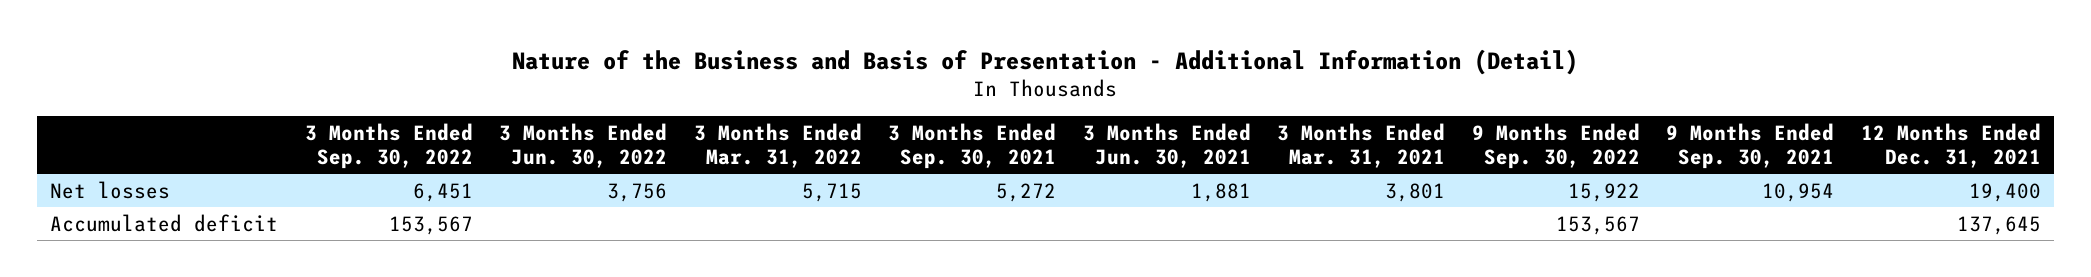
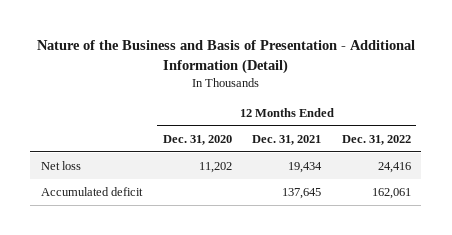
- | 3 Months Ended Sep. 30, 2022 | 3 Months Ended Jun. 30, 2022 | 3 Months Ended Mar. 31, 2022 | 3 Months Ended Sep. 30, 2021 | 3 Months Ended Jun. 30, 2021 | 3 Months Ended Mar. 31, 2021 | 9 Months Ended Sep. 30, 2022 | 9 Months Ended Sep. 30, 2021 | 12 Months Ended Dec. 31, 2021
+ | 12 Months Ended Dec. 31, 2020 | 12 Months Ended Dec. 31, 2021 | 12 Months Ended Dec. 31, 2022
- Net losses | 6,451 | 3,756 | 5,715 | 5,272 | 1,881 | 3,801 | 15,922 | 10,954 | 19,400
+ Net loss | 11,202 | 19,434 | 24,416

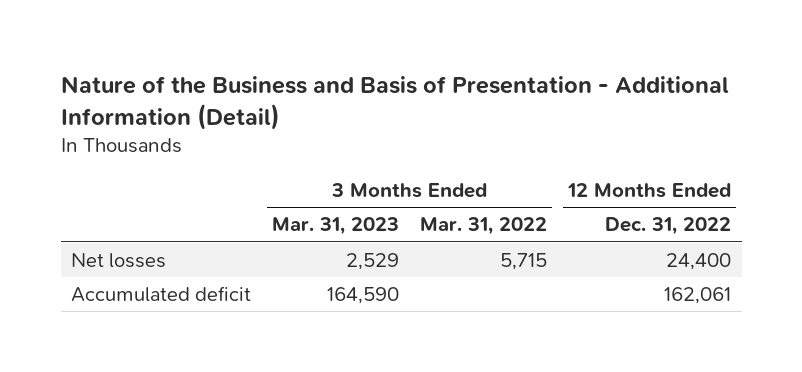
- | 12 Months Ended Dec. 31, 2020 | 12 Months Ended Dec. 31, 2021 | 12 Months Ended Dec. 31, 2022
+ | 3 Months Ended Mar. 31, 2023 | 3 Months Ended Mar. 31, 2022 | 12 Months Ended Dec. 31, 2022
- Net loss | 11,202 | 19,434 | 24,416
+ Net losses | 2,529 | 5,715 | 24,400

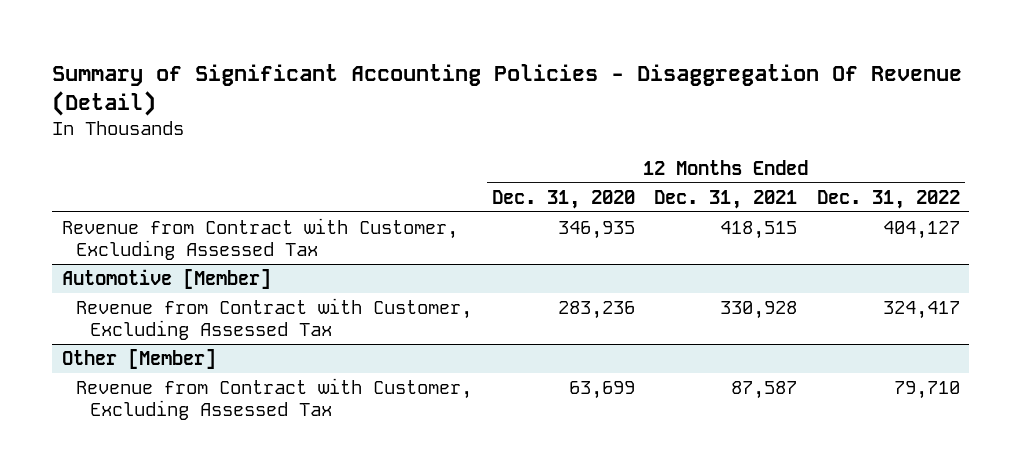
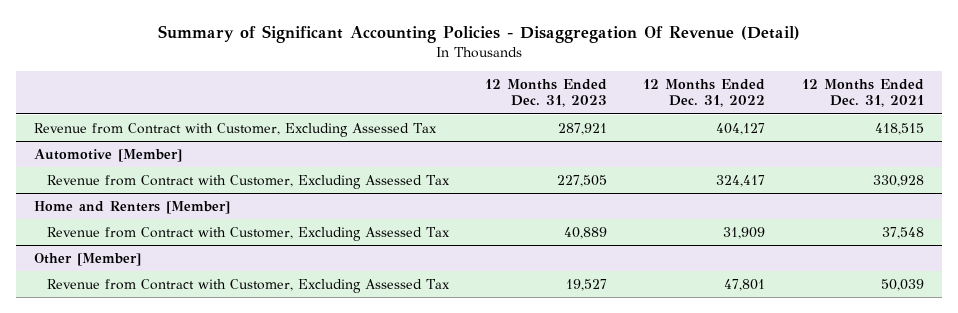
- | 12 Months Ended Dec. 31, 2020 | 12 Months Ended Dec. 31, 2021 | 12 Months Ended Dec. 31, 2022
+ | 12 Months Ended Dec. 31, 2023 | 12 Months Ended Dec. 31, 2022 | 12 Months Ended Dec. 31, 2021
+ Home and Renters [Member]
+ Revenue from Contract with Customer, Excluding Assessed Tax | 40,889 | 31,909 | 37,548
@ Other [Member]
- Revenue from Contract with Customer, Excluding Assessed Tax | 63,699 | 87,587 | 79,710
+ Revenue from Contract with Customer, Excluding Assessed Tax | 19,527 | 47,801 | 50,039

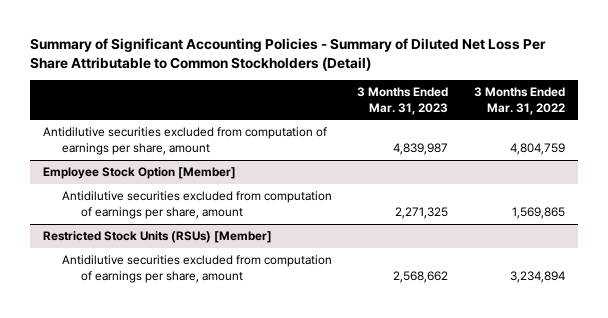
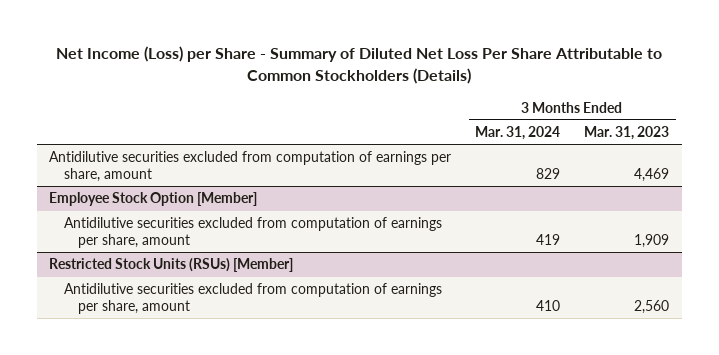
- Summary of Significant Accounting Policies - Summary of Diluted Net Loss Per Share Attributable to Common Stockholders (Detail)
+ Net Income (Loss) per Share - Summary of Diluted Net Loss Per Share Attributable to Common Stockholders (Details)
- | 3 Months Ended Mar. 31, 2023 | 3 Months Ended Mar. 31, 2022
+ | 3 Months Ended Mar. 31, 2024 | 3 Months Ended Mar. 31, 2023
- Antidilutive securities excluded from computation of earnings per share, amount | 4,839,987 | 4,804,759
+ Antidilutive securities excluded from computation of earnings per share, amount | 829 | 4,469
@ Employee Stock Option [Member]
- Antidilutive securities excluded from computation of earnings per share, amount | 2,271,325 | 1,569,865
+ Antidilutive securities excluded from computation of earnings per share, amount | 419 | 1,909
@ Restricted Stock Units (RSUs) [Member]
- Antidilutive securities excluded from computation of earnings per share, amount | 2,568,662 | 3,234,894
+ Antidilutive securities excluded from computation of earnings per share, amount | 410 | 2,560

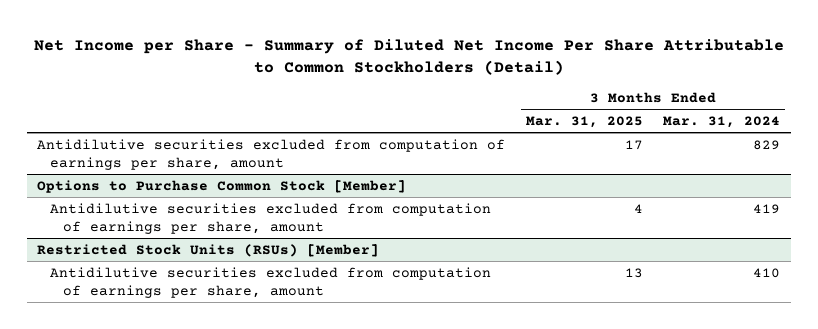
- Net Income (Loss) per Share - Summary of Diluted Net Loss Per Share Attributable to Common Stockholders (Details)
+ Net Income per Share - Summary of Diluted Net Income Per Share Attributable to Common Stockholders (Detail)
- | 3 Months Ended Mar. 31, 2024 | 3 Months Ended Mar. 31, 2023
+ | 3 Months Ended Mar. 31, 2025 | 3 Months Ended Mar. 31, 2024
- Employee Stock Option [Member]
+ Options to Purchase Common Stock [Member]

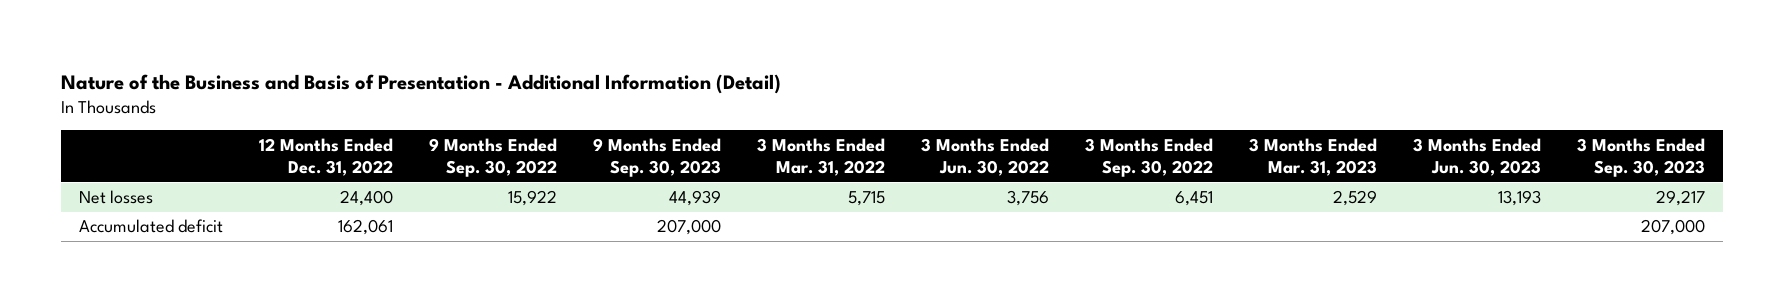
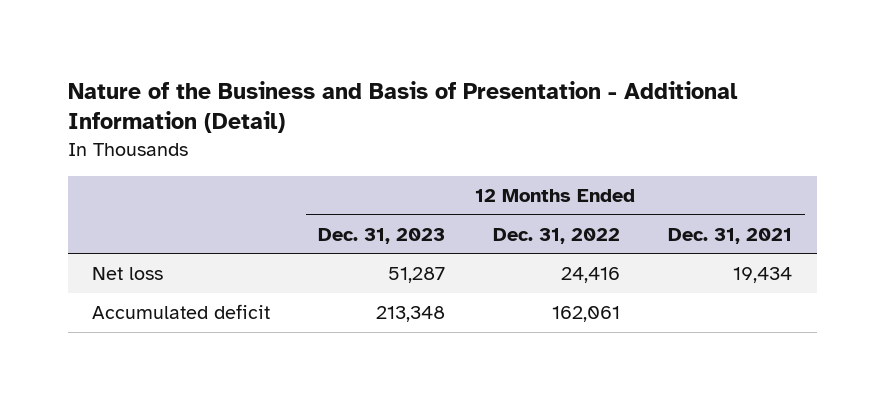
- | 12 Months Ended Dec. 31, 2022 | 9 Months Ended Sep. 30, 2022 | 9 Months Ended Sep. 30, 2023 | 3 Months Ended Mar. 31, 2022 | 3 Months Ended Jun. 30, 2022 | 3 Months Ended Sep. 30, 2022 | 3 Months Ended Mar. 31, 2023 | 3 Months Ended Jun. 30, 2023 | 3 Months Ended Sep. 30, 2023
+ | 12 Months Ended Dec. 31, 2023 | 12 Months Ended Dec. 31, 2022 | 12 Months Ended Dec. 31, 2021
- Net losses | 24,400 | 15,922 | 44,939 | 5,715 | 3,756 | 6,451 | 2,529 | 13,193 | 29,217
+ Net loss | 51,287 | 24,416 | 19,434

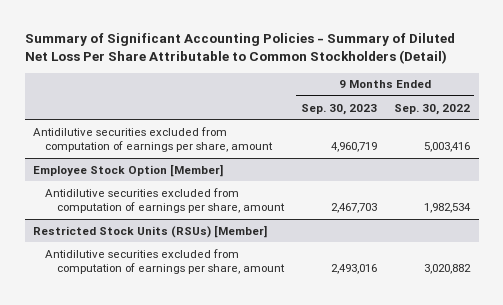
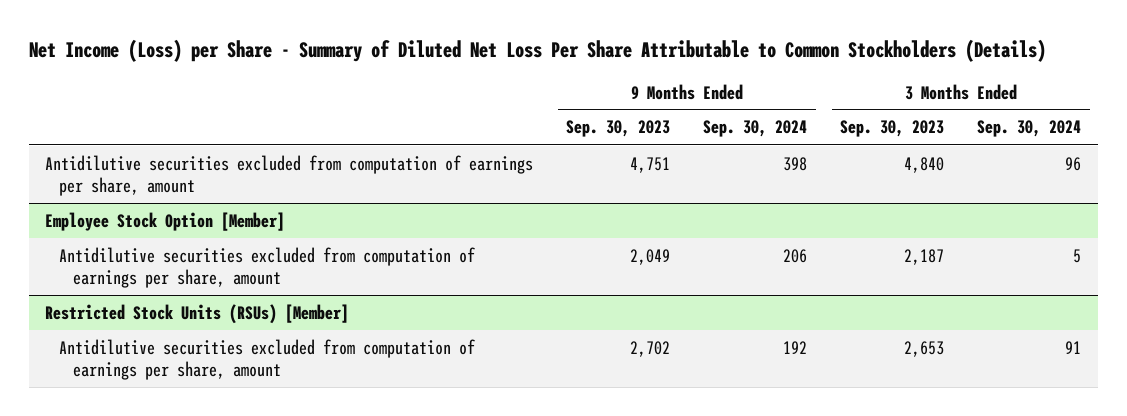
- Summary of Significant Accounting Policies - Summary of Diluted Net Loss Per Share Attributable to Common Stockholders (Detail)
+ Net Income (Loss) per Share - Summary of Diluted Net Loss Per Share Attributable to Common Stockholders (Details)
- | 9 Months Ended Sep. 30, 2023 | 9 Months Ended Sep. 30, 2022
+ | 9 Months Ended Sep. 30, 2023 | 9 Months Ended Sep. 30, 2024 | 3 Months Ended Sep. 30, 2023 | 3 Months Ended Sep. 30, 2024
- Antidilutive securities excluded from computation of earnings per share, amount | 4,960,719 | 5,003,416
+ Antidilutive securities excluded from computation of earnings per share, amount | 4,751 | 398 | 4,840 | 96
@ Employee Stock Option [Member]
- Antidilutive securities excluded from computation of earnings per share, amount | 2,467,703 | 1,982,534
+ Antidilutive securities excluded from computation of earnings per share, amount | 2,049 | 206 | 2,187 | 5
@ Restricted Stock Units (RSUs) [Member]
- Antidilutive securities excluded from computation of earnings per share, amount | 2,493,016 | 3,020,882
+ Antidilutive securities excluded from computation of earnings per share, amount | 2,702 | 192 | 2,653 | 91

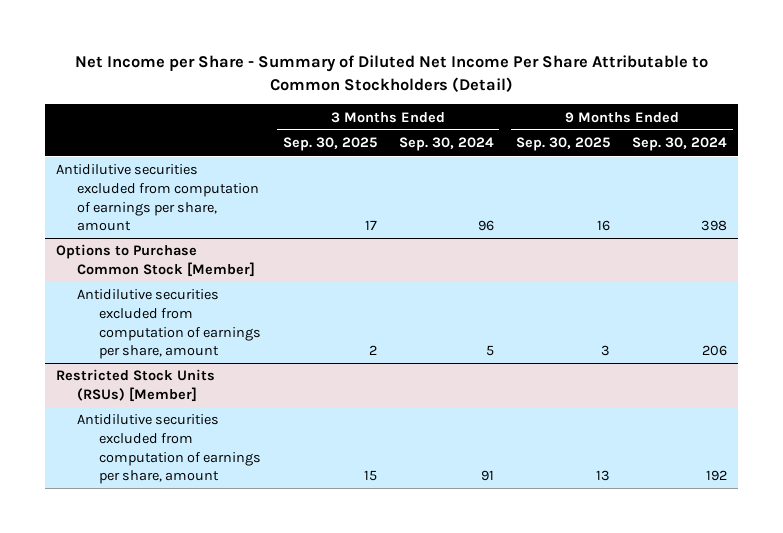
- Net Income (Loss) per Share - Summary of Diluted Net Loss Per Share Attributable to Common Stockholders (Details)
+ Net Income per Share - Summary of Diluted Net Income Per Share Attributable to Common Stockholders (Detail)
- | 9 Months Ended Sep. 30, 2023 | 9 Months Ended Sep. 30, 2024 | 3 Months Ended Sep. 30, 2023 | 3 Months Ended Sep. 30, 2024
+ | 3 Months Ended Sep. 30, 2025 | 3 Months Ended Sep. 30, 2024 | 9 Months Ended Sep. 30, 2025 | 9 Months Ended Sep. 30, 2024
- Employee Stock Option [Member]
+ Options to Purchase Common Stock [Member]

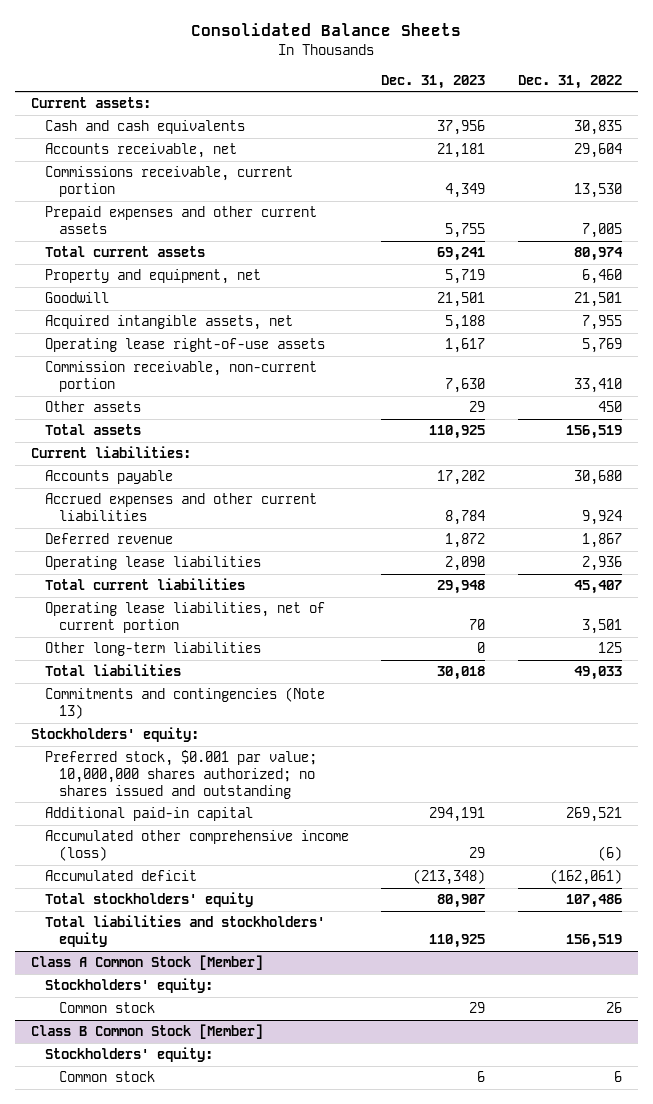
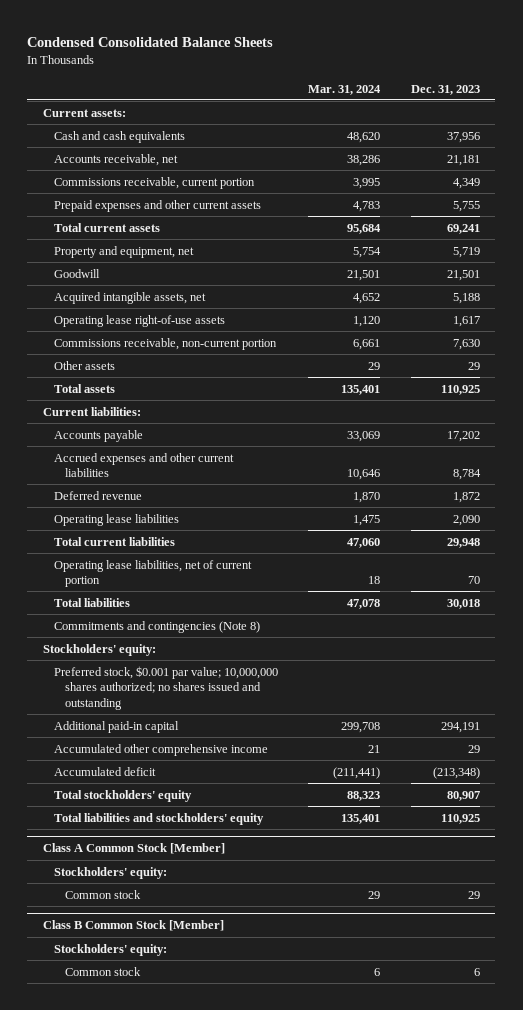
- Consolidated Balance Sheets
+ Condensed Consolidated Balance Sheets
- | Dec. 31, 2023 | Dec. 31, 2022
+ | Mar. 31, 2024 | Dec. 31, 2023
- Commission receivable, non-current portion | 7,630 | 33,410
+ Commissions receivable, non-current portion | 6,661 | 7,630
- Other long-term liabilities | 0 | 125
- Commitments and contingencies (Note 13)
+ Commitments and contingencies (Note 8)
- Accumulated other comprehensive income (loss) | 29 | (6)
+ Accumulated other comprehensive income | 21 | 29

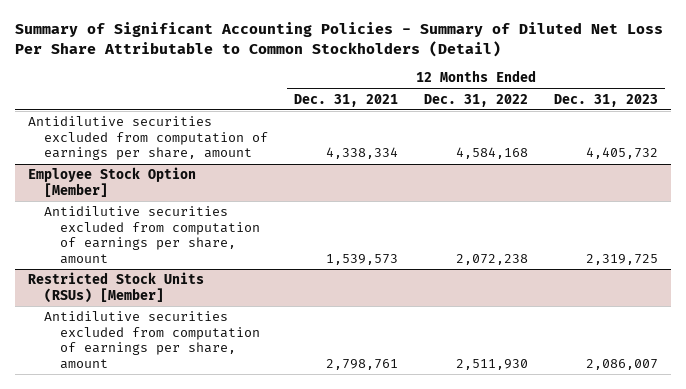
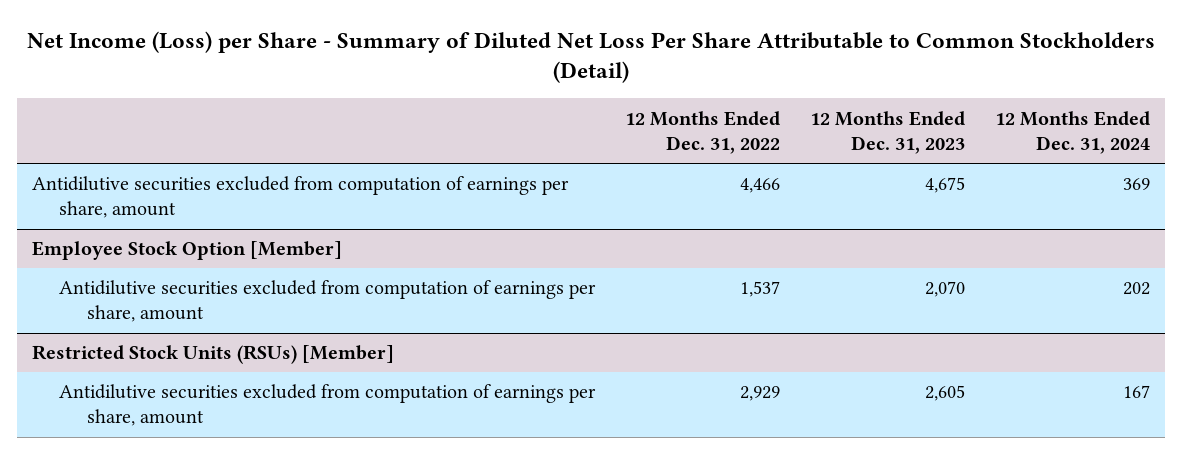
- Summary of Significant Accounting Policies - Summary of Diluted Net Loss Per Share Attributable to Common Stockholders (Detail)
+ Net Income (Loss) per Share - Summary of Diluted Net Loss Per Share Attributable to Common Stockholders (Detail)
- | 12 Months Ended Dec. 31, 2021 | 12 Months Ended Dec. 31, 2022 | 12 Months Ended Dec. 31, 2023
+ | 12 Months Ended Dec. 31, 2022 | 12 Months Ended Dec. 31, 2023 | 12 Months Ended Dec. 31, 2024
- Antidilutive securities excluded from computation of earnings per share, amount | 4,338,334 | 4,584,168 | 4,405,732
+ Antidilutive securities excluded from computation of earnings per share, amount | 4,466 | 4,675 | 369
@ Employee Stock Option [Member]
- Antidilutive securities excluded from computation of earnings per share, amount | 1,539,573 | 2,072,238 | 2,319,725
+ Antidilutive securities excluded from computation of earnings per share, amount | 1,537 | 2,070 | 202
@ Restricted Stock Units (RSUs) [Member]
- Antidilutive securities excluded from computation of earnings per share, amount | 2,798,761 | 2,511,930 | 2,086,007
+ Antidilutive securities excluded from computation of earnings per share, amount | 2,929 | 2,605 | 167

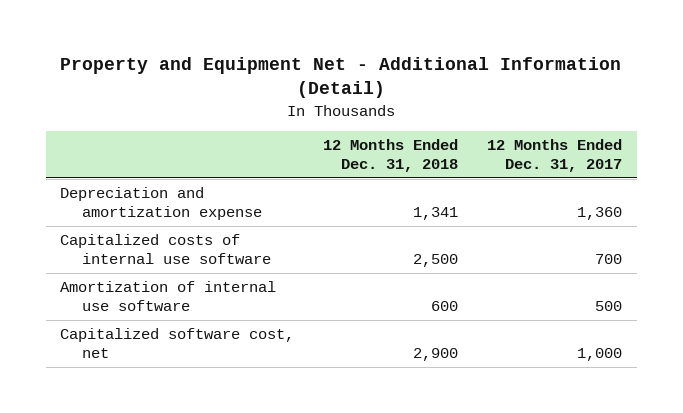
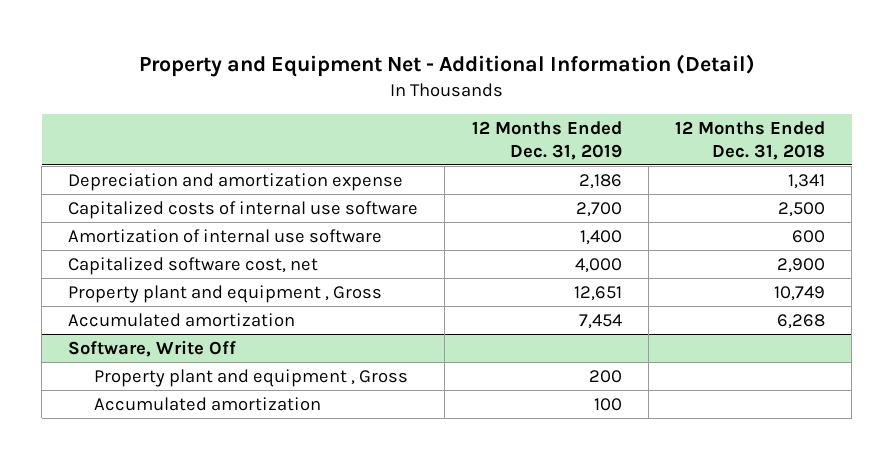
- | 12 Months Ended Dec. 31, 2018 | 12 Months Ended Dec. 31, 2017
+ | 12 Months Ended Dec. 31, 2019 | 12 Months Ended Dec. 31, 2018
+ Property plant and equipment , Gross | 12,651 | 10,749
+ Accumulated amortization | 7,454 | 6,268
+ Software, Write Off
+ Property plant and equipment , Gross | 200 |
+ Accumulated amortization | 100 |

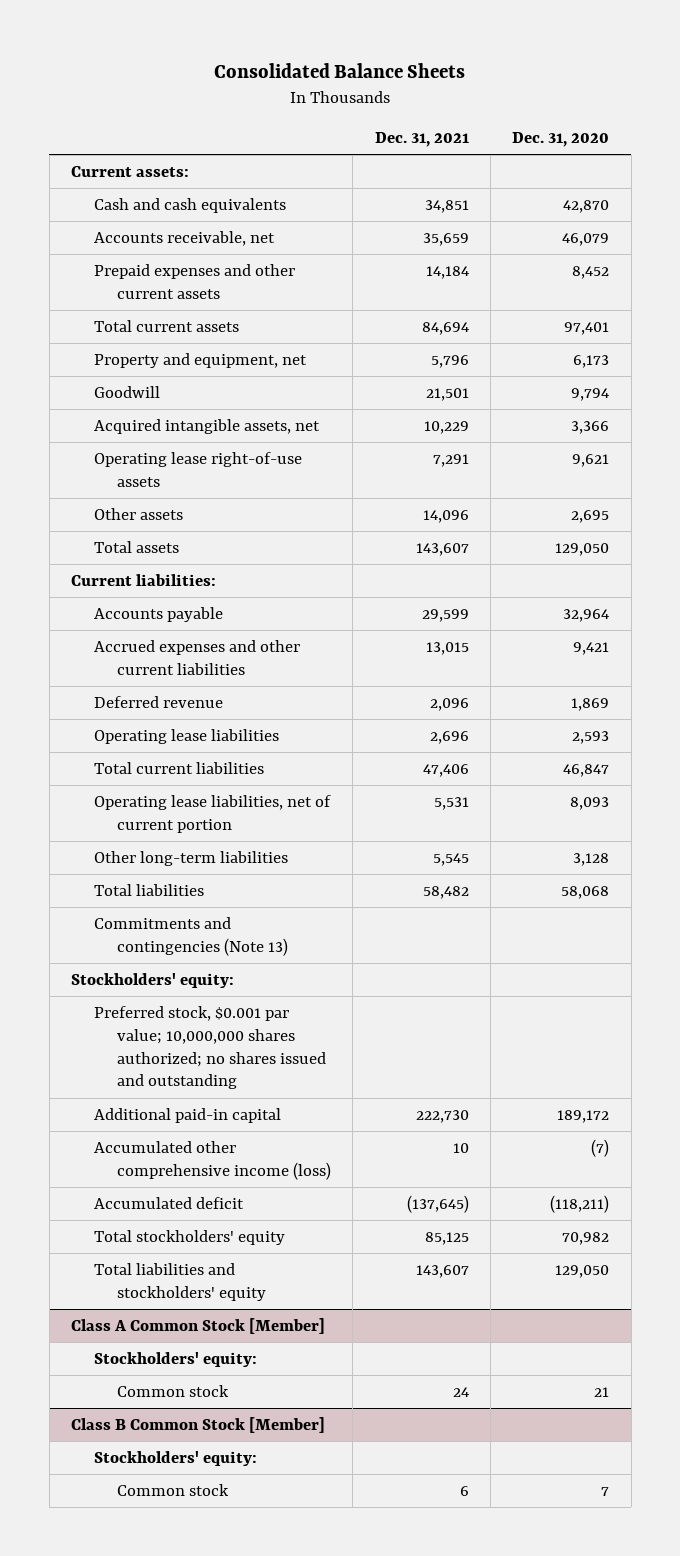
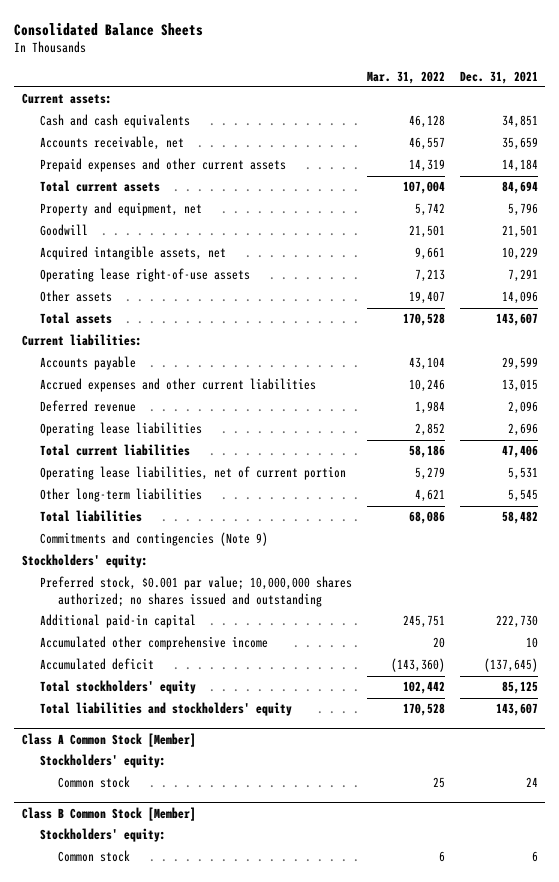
- | Dec. 31, 2021 | Dec. 31, 2020
+ | Mar. 31, 2022 | Dec. 31, 2021
- Commitments and contingencies (Note 13)
+ Commitments and contingencies (Note 9)
- Accumulated other comprehensive income (loss) | 10 | (7)
+ Accumulated other comprehensive income | 20 | 10

